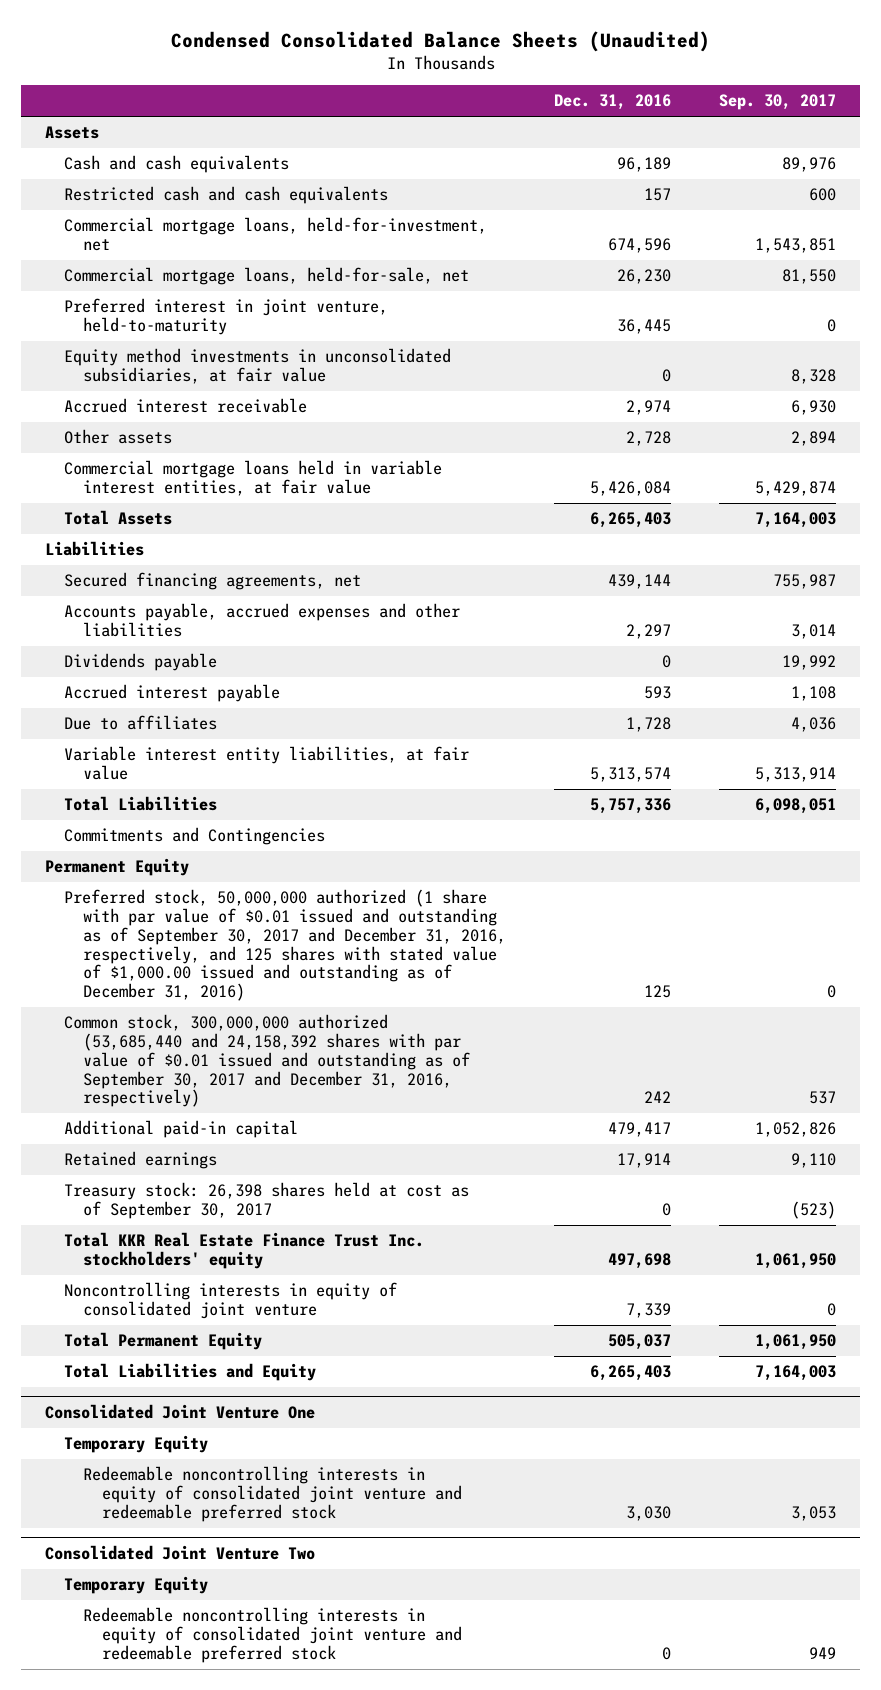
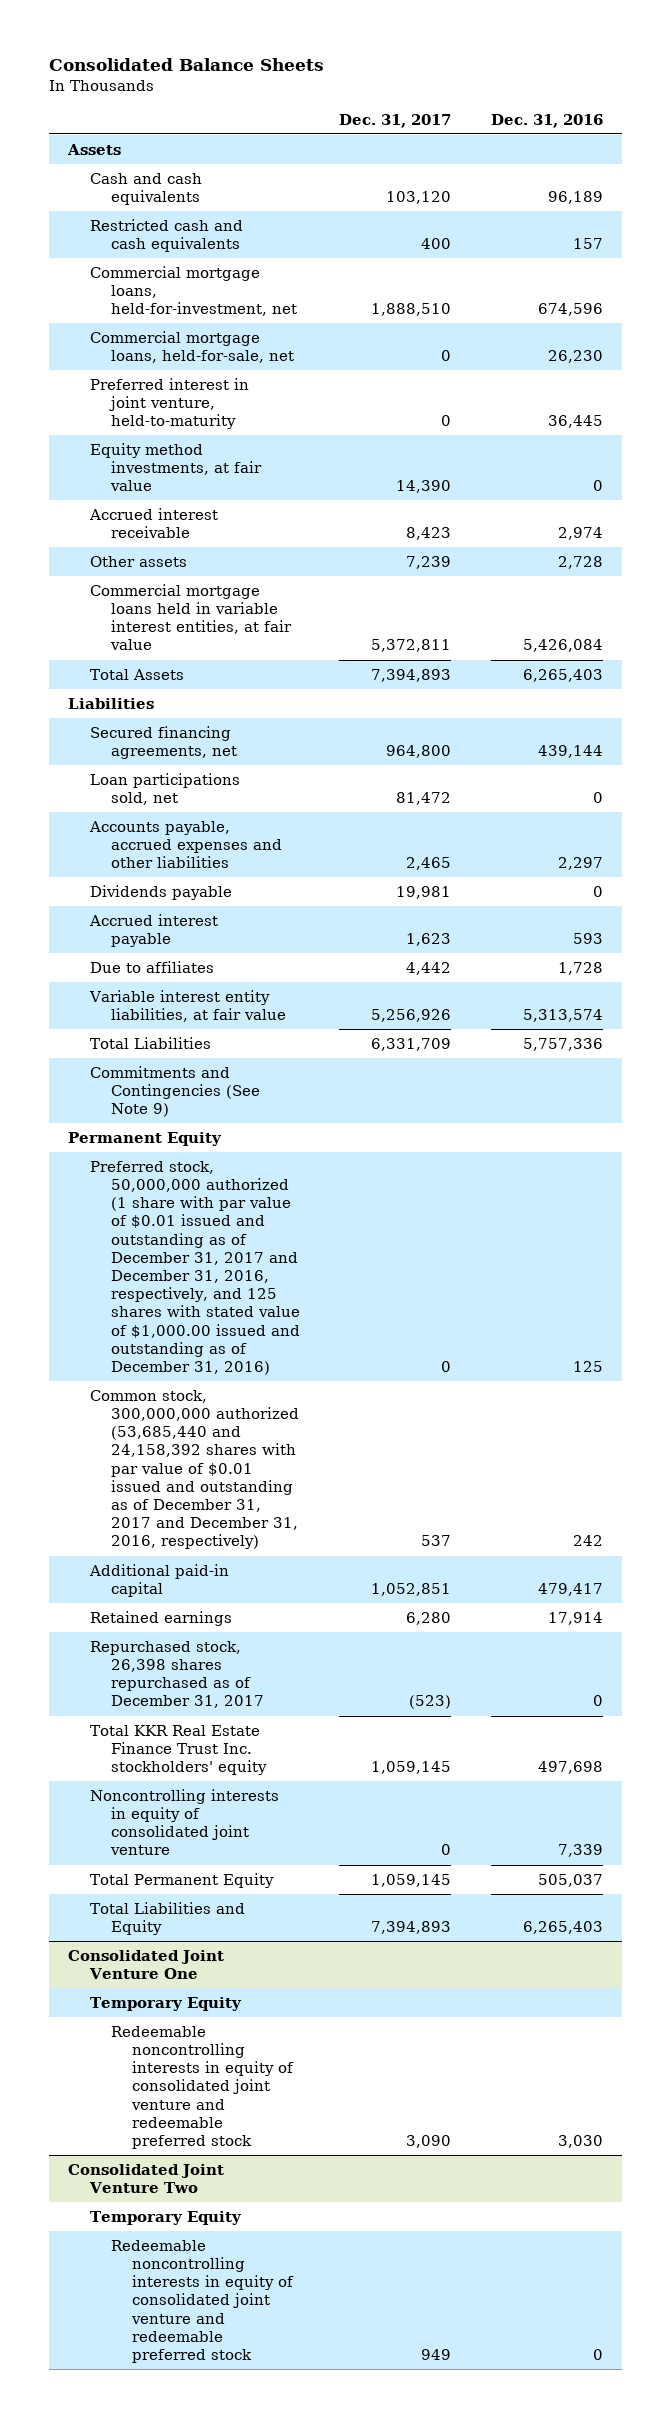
- Condensed Consolidated Balance Sheets (Unaudited)
+ Consolidated Balance Sheets
- | Dec. 31, 2016 | Sep. 30, 2017
+ | Dec. 31, 2017 | Dec. 31, 2016
- Equity method investments in unconsolidated subsidiaries, at fair value | 0 | 8,328
+ Equity method investments, at fair value | 14,390 | 0
+ Loan participations sold, net | 81,472 | 0
- Commitments and Contingencies
+ Commitments and Contingencies (See Note 9)
- Preferred stock, 50,000,000 authorized (1 share with par value of $0.01 issued and outstanding as of September 30, 2017 and December 31, 2016, respectively, and 125 shares with stated value of $1,000.00 issued and outstanding as of December 31, 2016) | 125 | 0
- Common stock, 300,000,000 authorized (53,685,440 and 24,158,392 shares with par value of $0.01 issued and outstanding as of September 30, 2017 and December 31, 2016, respectively) | 242 | 537
+ Preferred stock, 50,000,000 authorized (1 share with par value of $0.01 issued and outstanding as of December 31, 2017 and December 31, 2016, respectively, and 125 shares with stated value of $1,000.00 issued and outstanding as of December 31, 2016) | 0 | 125
+ Common stock, 300,000,000 authorized (53,685,440 and 24,158,392 shares with par value of $0.01 issued and outstanding as of December 31, 2017 and December 31, 2016, respectively) | 537 | 242
- Treasury stock: 26,398 shares held at cost as of September 30, 2017 | 0 | (523)
+ Repurchased stock, 26,398 shares repurchased as of December 31, 2017 | (523) | 0

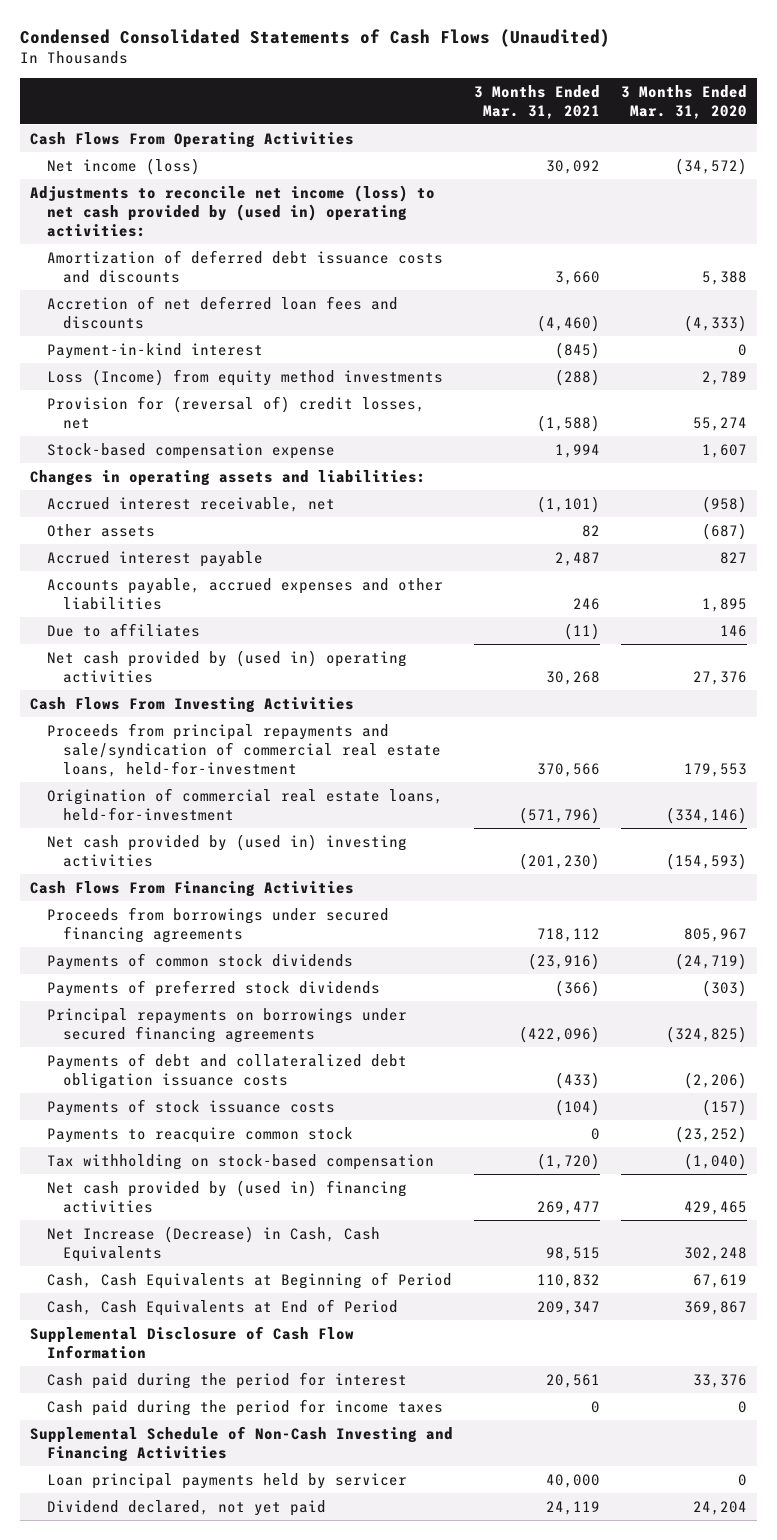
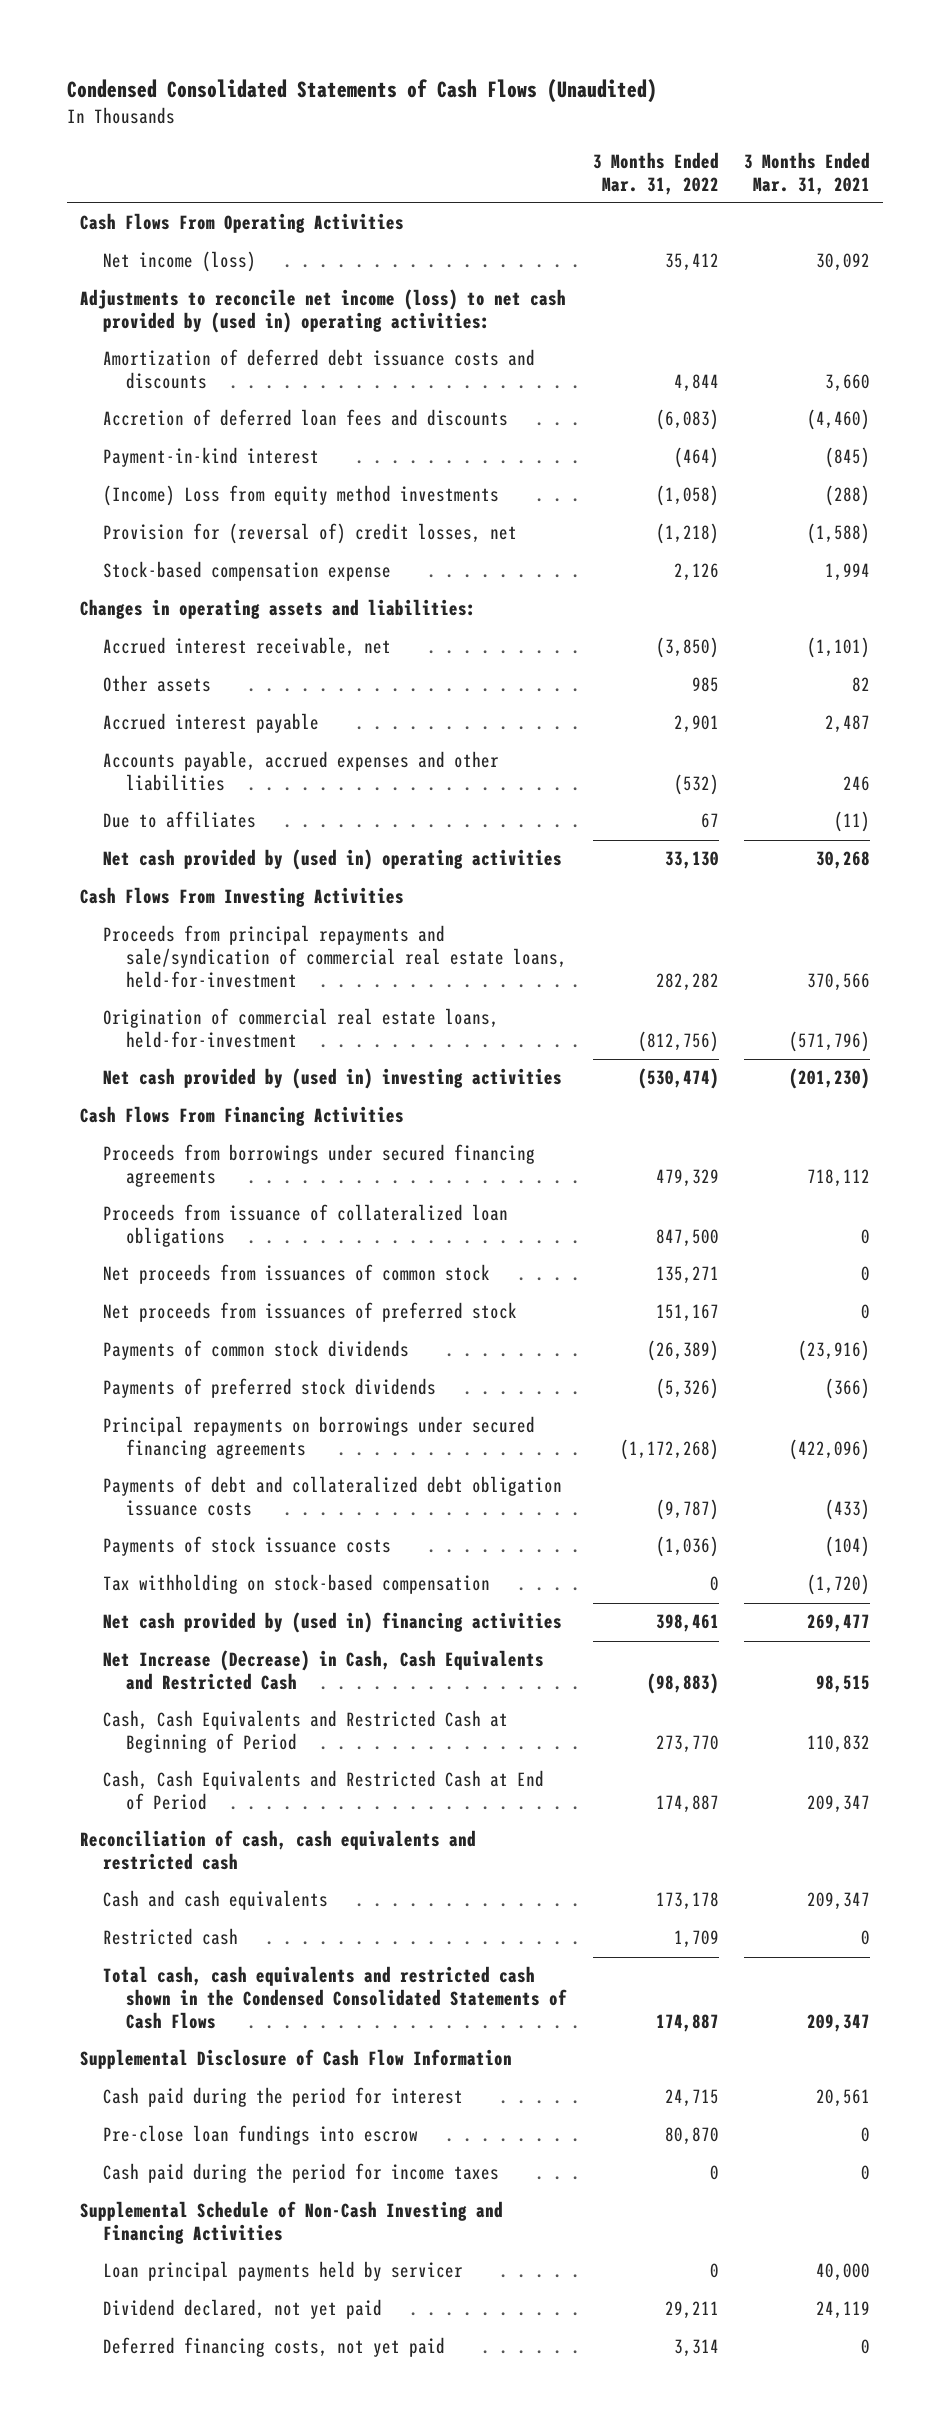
- | 3 Months Ended Mar. 31, 2021 | 3 Months Ended Mar. 31, 2020
+ | 3 Months Ended Mar. 31, 2022 | 3 Months Ended Mar. 31, 2021
- Accretion of net deferred loan fees and discounts | (4,460) | (4,333)
+ Accretion of deferred loan fees and discounts | (6,083) | (4,460)
- Loss (Income) from equity method investments | (288) | 2,789
+ (Income) Loss from equity method investments | (1,058) | (288)
+ Proceeds from issuance of collateralized loan obligations | 847,500 | 0
+ Net proceeds from issuances of common stock | 135,271 | 0
+ Net proceeds from issuances of preferred stock | 151,167 | 0
- Payments to reacquire common stock | 0 | (23,252)
- Net Increase (Decrease) in Cash, Cash Equivalents | 98,515 | 302,248
- Cash, Cash Equivalents at Beginning of Period | 110,832 | 67,619
- Cash, Cash Equivalents at End of Period | 209,347 | 369,867
+ Net Increase (Decrease) in Cash, Cash Equivalents and Restricted Cash | (98,883) | 98,515
+ Cash, Cash Equivalents and Restricted Cash at Beginning of Period | 273,770 | 110,832
+ Cash, Cash Equivalents and Restricted Cash at End of Period | 174,887 | 209,347
+ Reconciliation of cash, cash equivalents and restricted cash
+ Cash and cash equivalents | 173,178 | 209,347
+ Restricted cash | 1,709 | 0
+ Total cash, cash equivalents and restricted cash shown in the Condensed Consolidated Statements of Cash Flows | 174,887 | 209,347
+ Pre-close loan fundings into escrow | 80,870 | 0
+ Deferred financing costs, not yet paid | 3,314 | 0

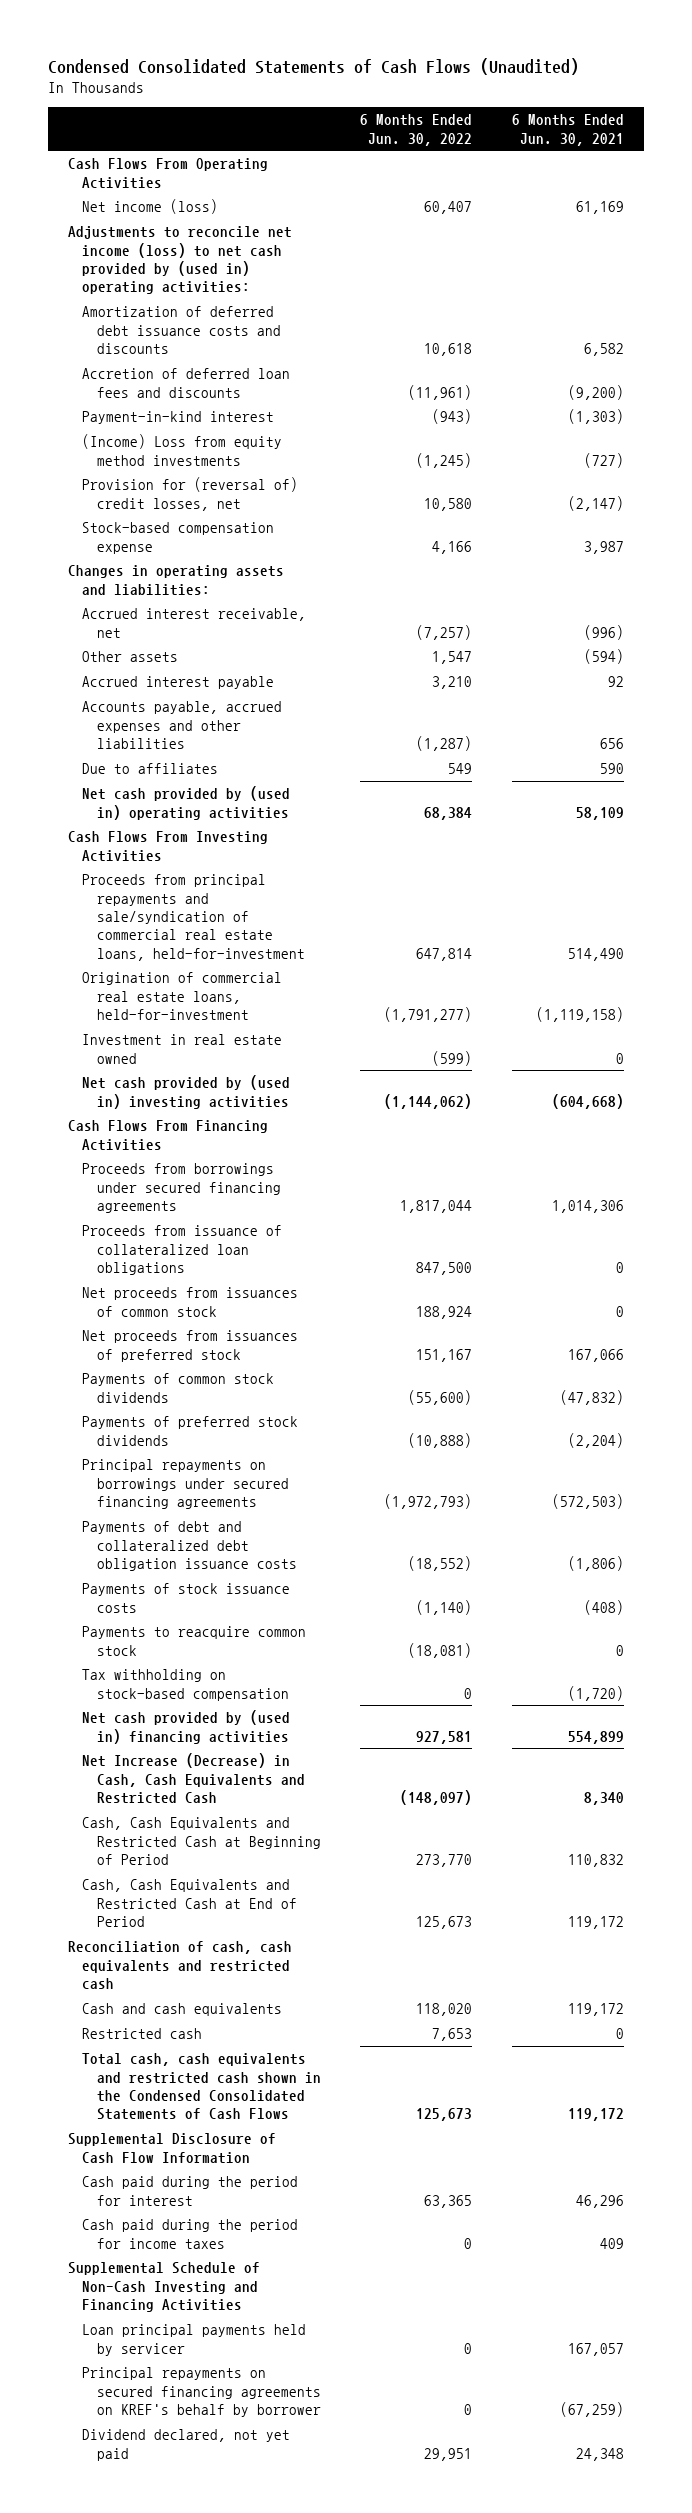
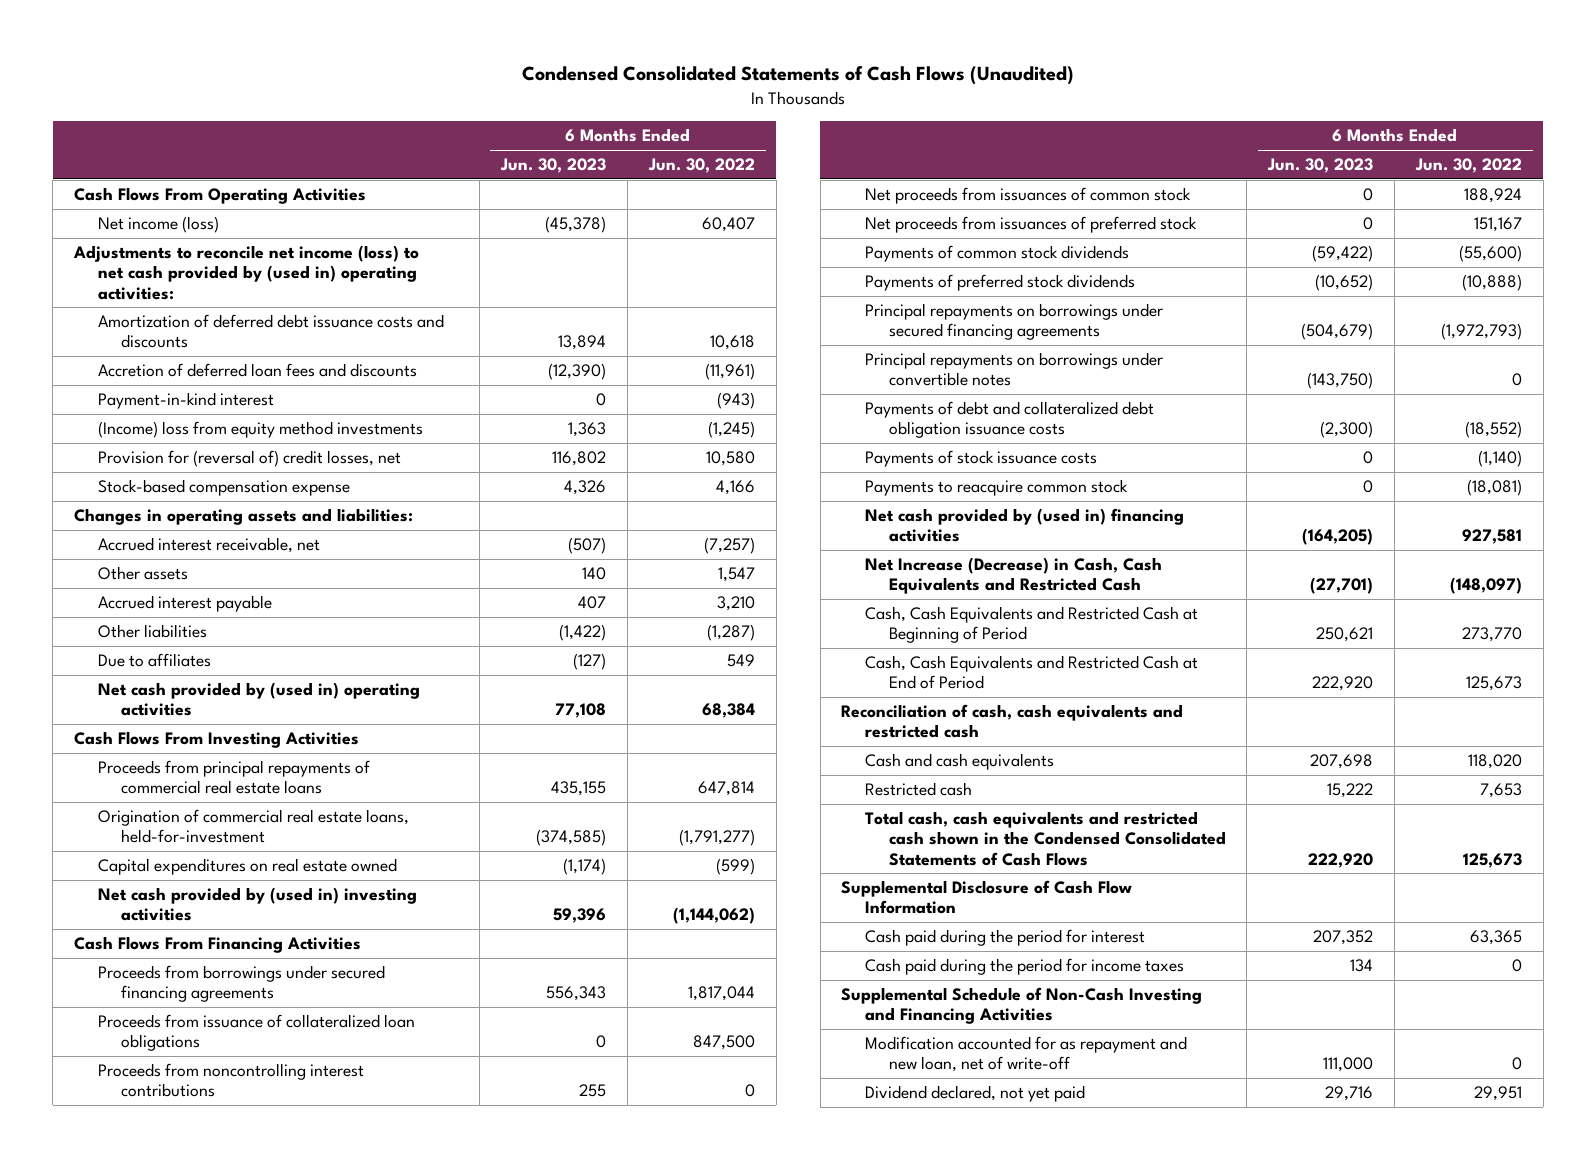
- | 6 Months Ended Jun. 30, 2022 | 6 Months Ended Jun. 30, 2021
+ | 6 Months Ended Jun. 30, 2023 | 6 Months Ended Jun. 30, 2022
- (Income) Loss from equity method investments | (1,245) | (727)
+ (Income) loss from equity method investments | 1,363 | (1,245)
- Accounts payable, accrued expenses and other liabilities | (1,287) | 656
+ Other liabilities | (1,422) | (1,287)
- Proceeds from principal repayments and sale/syndication of commercial real estate loans, held-for-investment | 647,814 | 514,490
+ Proceeds from principal repayments of commercial real estate loans | 435,155 | 647,814
- Investment in real estate owned | (599) | 0
+ Capital expenditures on real estate owned | (1,174) | (599)
+ Proceeds from noncontrolling interest contributions | 255 | 0
+ Principal repayments on borrowings under convertible notes | (143,750) | 0
- Tax withholding on stock-based compensation | 0 | (1,720)
- Loan principal payments held by servicer | 0 | 167,057
- Principal repayments on secured financing agreements on KREF's behalf by borrower | 0 | (67,259)
+ Modification accounted for as repayment and new loan, net of write-off | 111,000 | 0

